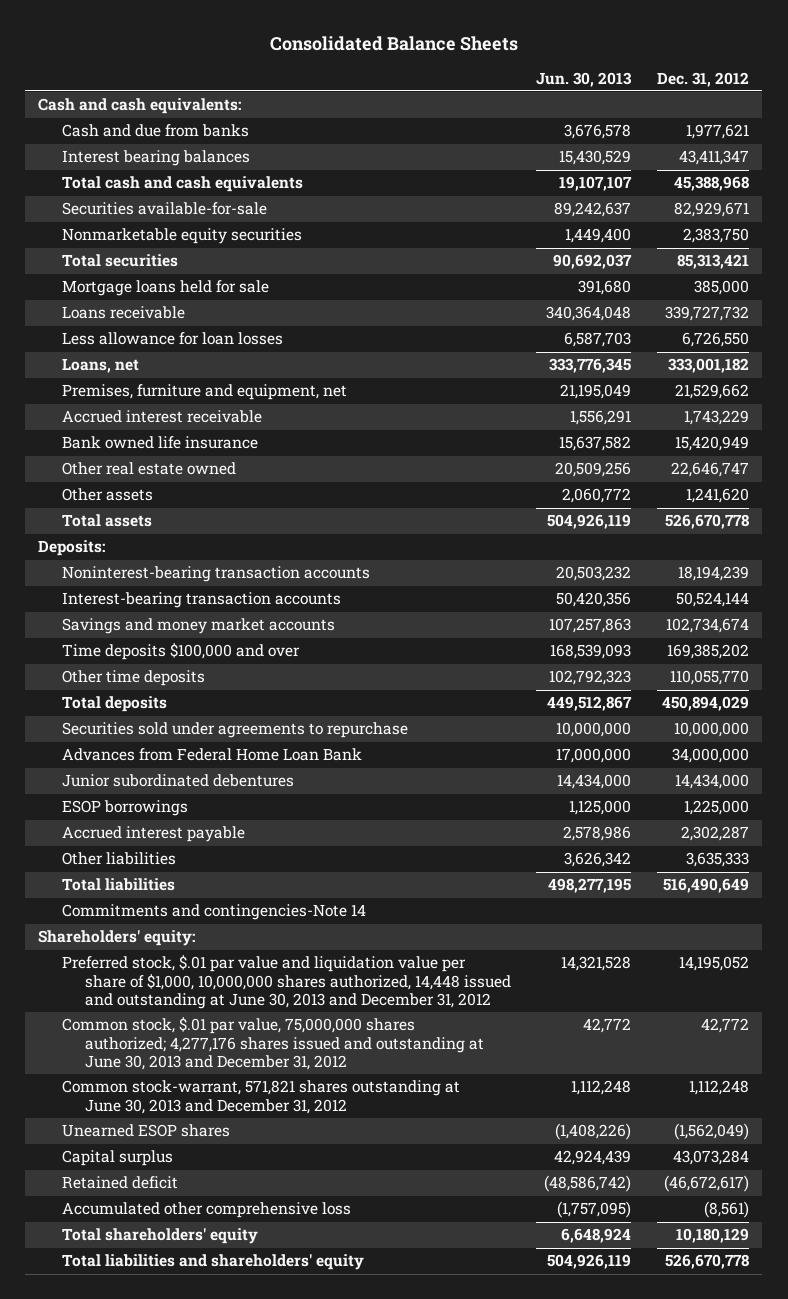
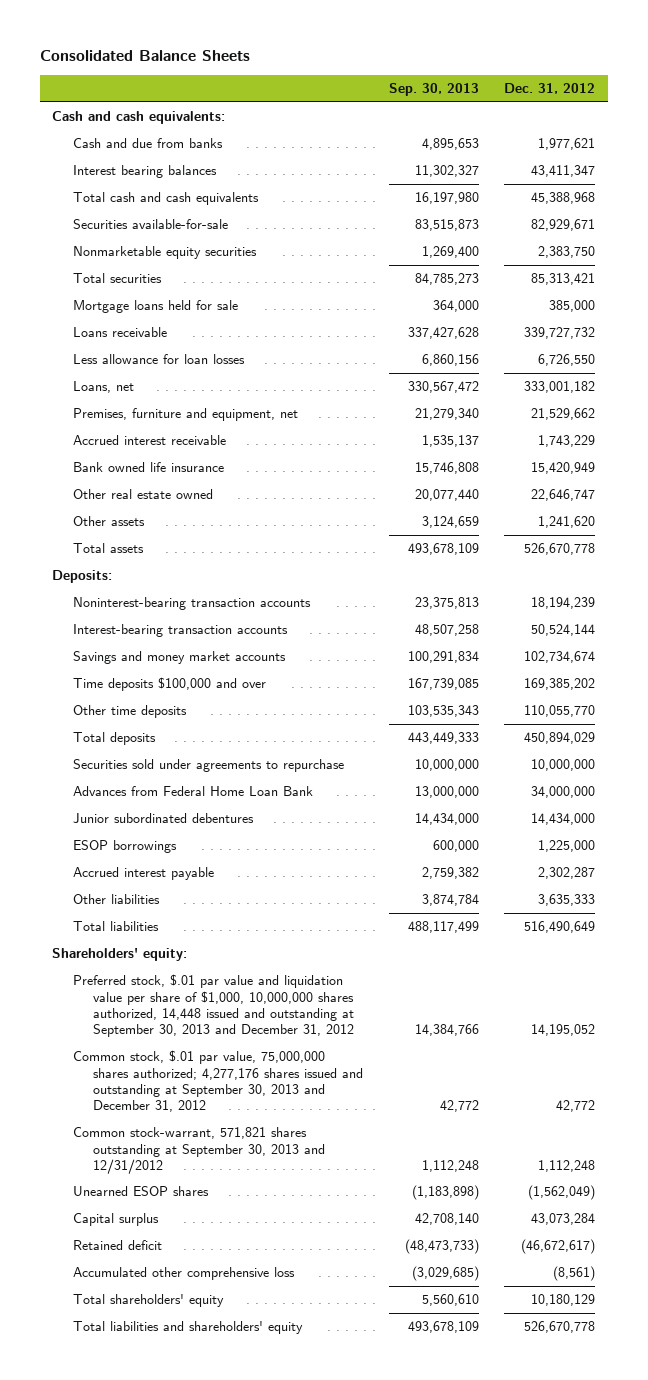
- | Jun. 30, 2013 | Dec. 31, 2012
+ | Sep. 30, 2013 | Dec. 31, 2012
- Commitments and contingencies-Note 14
- Preferred stock, $.01 par value and liquidation value per share of $1,000, 10,000,000 shares authorized, 14,448 issued and outstanding at June 30, 2013 and December 31, 2012 | 14,321,528 | 14,195,052
- Common stock, $.01 par value, 75,000,000 shares authorized; 4,277,176 shares issued and outstanding at June 30, 2013 and December 31, 2012 | 42,772 | 42,772
- Common stock-warrant, 571,821 shares outstanding at June 30, 2013 and December 31, 2012 | 1,112,248 | 1,112,248
+ Preferred stock, $.01 par value and liquidation value per share of $1,000, 10,000,000 shares authorized, 14,448 issued and outstanding at September 30, 2013 and December 31, 2012 | 14,384,766 | 14,195,052
+ Common stock, $.01 par value, 75,000,000 shares authorized; 4,277,176 shares issued and outstanding at September 30, 2013 and December 31, 2012 | 42,772 | 42,772
+ Common stock-warrant, 571,821 shares outstanding at September 30, 2013 and 12/31/2012 | 1,112,248 | 1,112,248

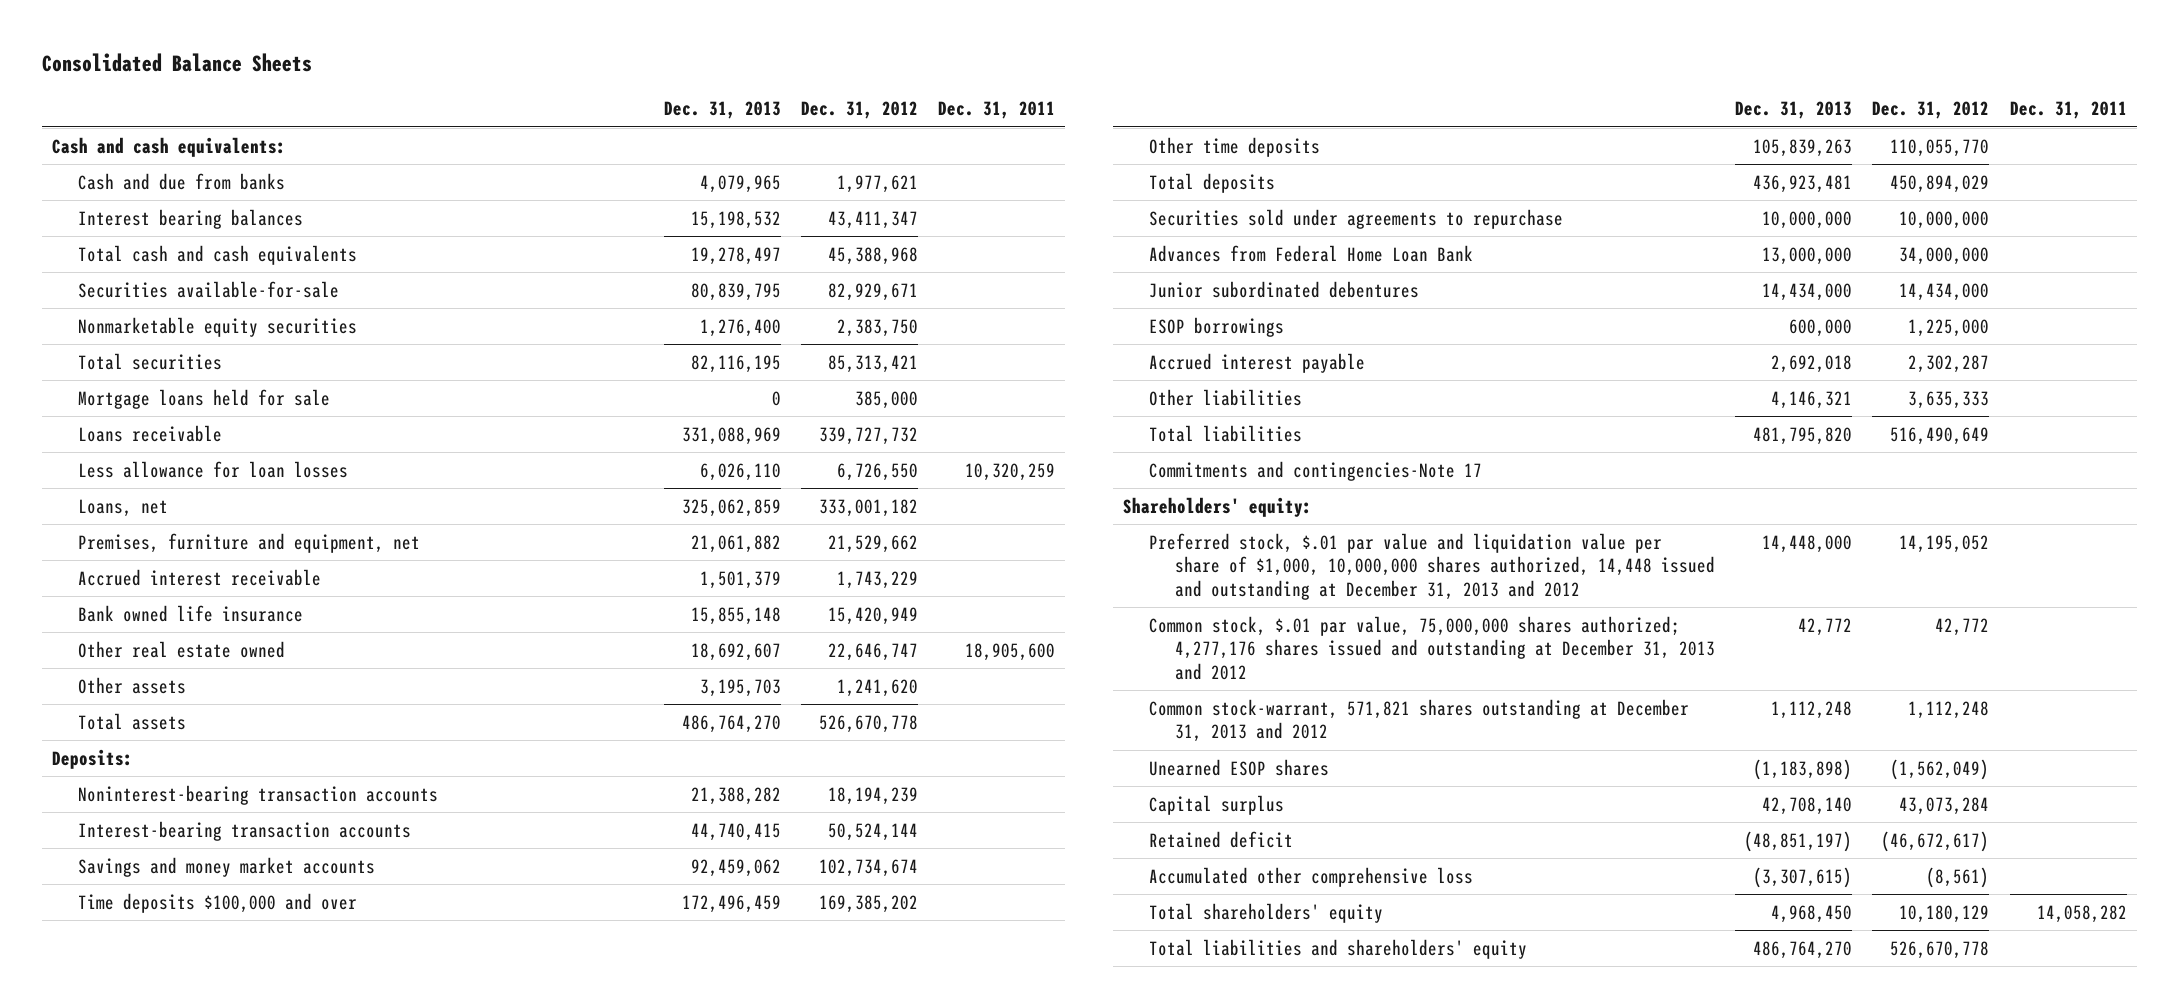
- | Sep. 30, 2013 | Dec. 31, 2012
+ | Dec. 31, 2013 | Dec. 31, 2012 | Dec. 31, 2011
+ Commitments and contingencies-Note 17
- Preferred stock, $.01 par value and liquidation value per share of $1,000, 10,000,000 shares authorized, 14,448 issued and outstanding at September 30, 2013 and December 31, 2012 | 14,384,766 | 14,195,052
- Common stock, $.01 par value, 75,000,000 shares authorized; 4,277,176 shares issued and outstanding at September 30, 2013 and December 31, 2012 | 42,772 | 42,772
- Common stock-warrant, 571,821 shares outstanding at September 30, 2013 and 12/31/2012 | 1,112,248 | 1,112,248
+ Preferred stock, $.01 par value and liquidation value per share of $1,000, 10,000,000 shares authorized, 14,448 issued and outstanding at December 31, 2013 and 2012 | 14,448,000 | 14,195,052 |
+ Common stock, $.01 par value, 75,000,000 shares authorized; 4,277,176 shares issued and outstanding at December 31, 2013 and 2012 | 42,772 | 42,772 |
+ Common stock-warrant, 571,821 shares outstanding at December 31, 2013 and 2012 | 1,112,248 | 1,112,248 |

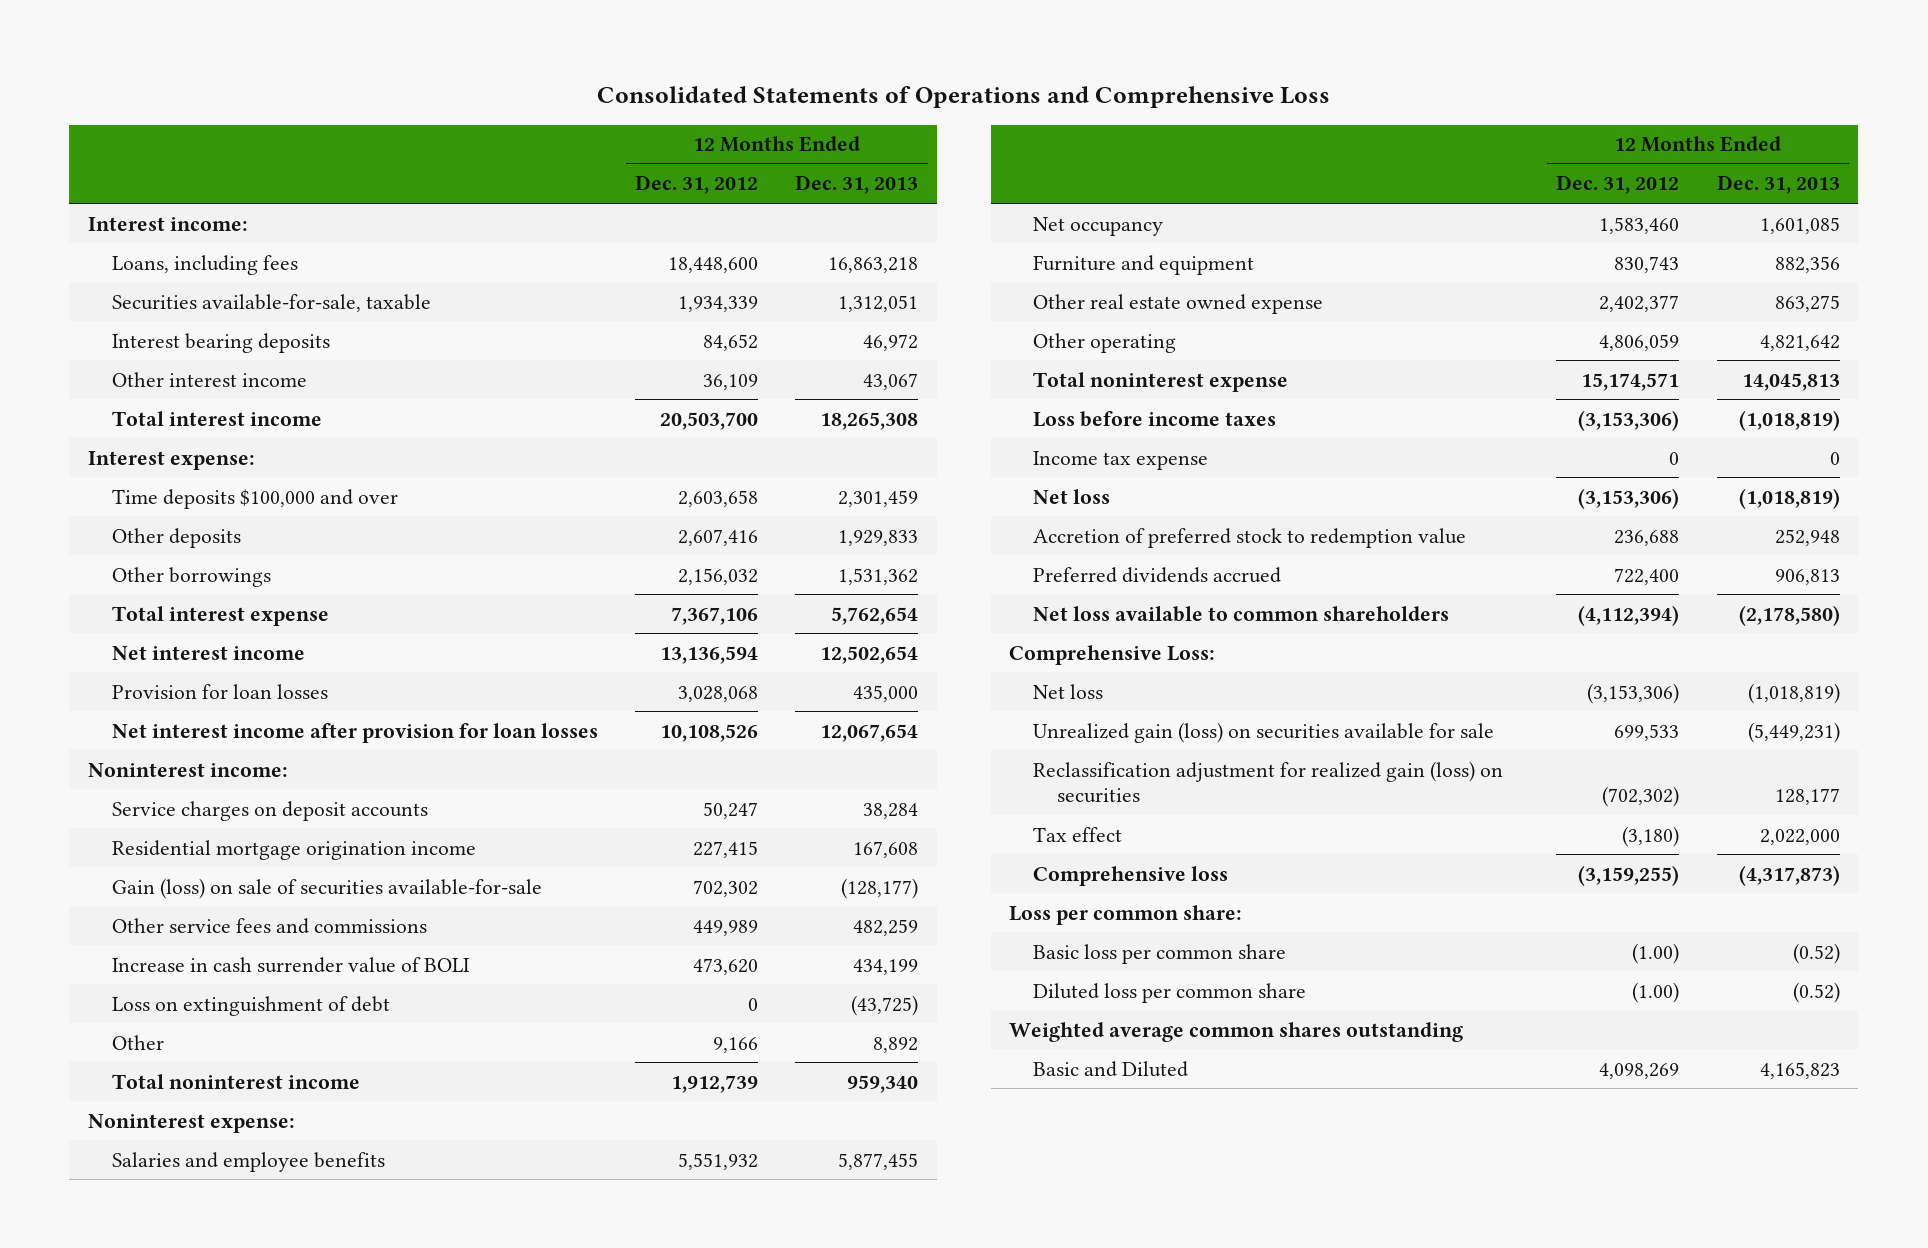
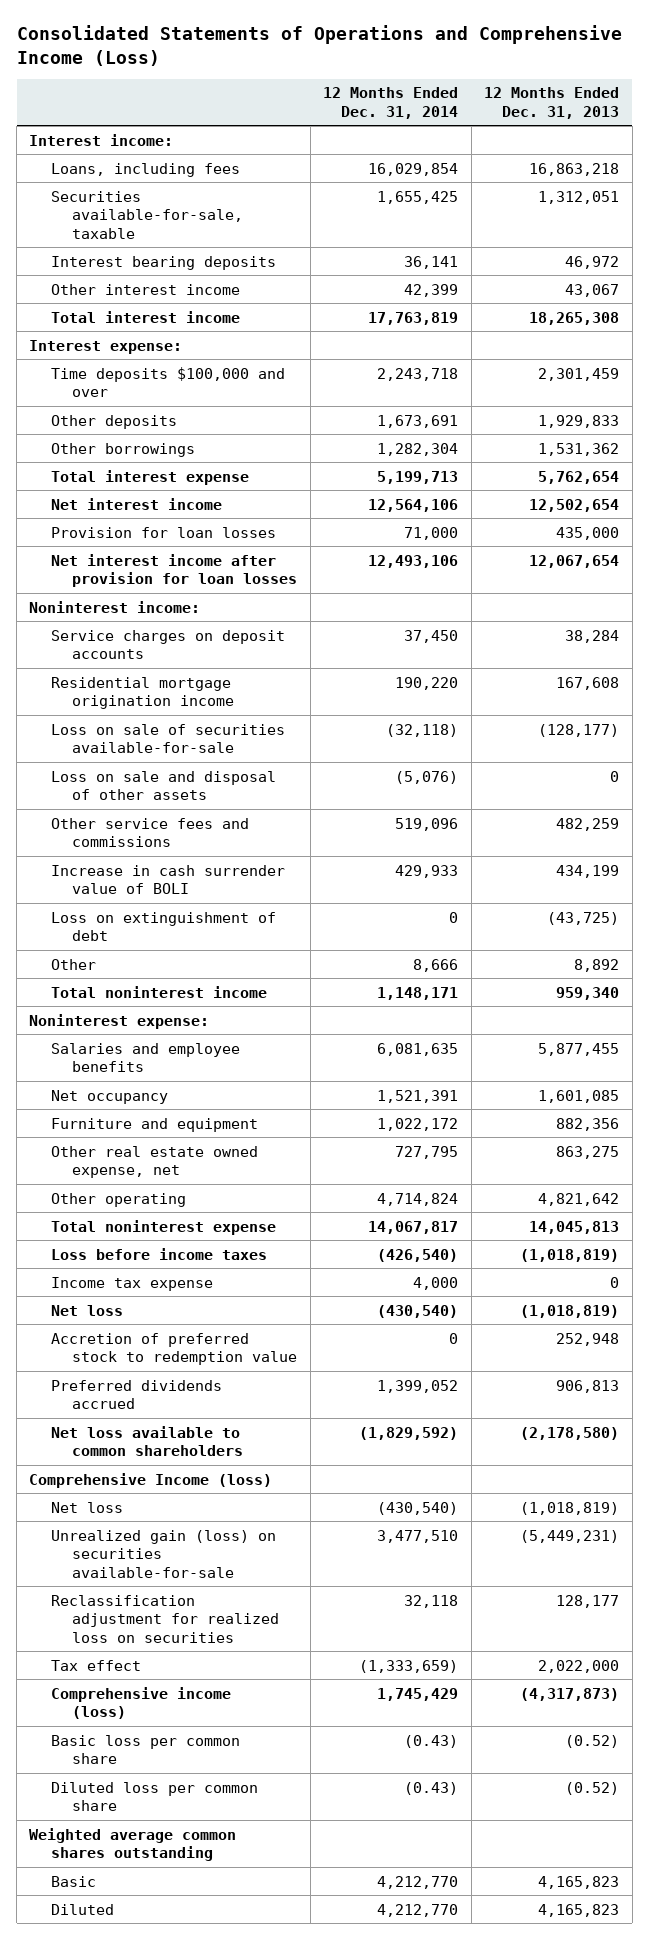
- Consolidated Statements of Operations and Comprehensive Loss
+ Consolidated Statements of Operations and Comprehensive Income (Loss)
- | 12 Months Ended Dec. 31, 2012 | 12 Months Ended Dec. 31, 2013
+ | 12 Months Ended Dec. 31, 2014 | 12 Months Ended Dec. 31, 2013
- Gain (loss) on sale of securities available-for-sale | 702,302 | (128,177)
+ Loss on sale of securities available-for-sale | (32,118) | (128,177)
+ Loss on sale and disposal of other assets | (5,076) | 0
- Other real estate owned expense | 2,402,377 | 863,275
+ Other real estate owned expense, net | 727,795 | 863,275
- Comprehensive Loss:
+ Comprehensive Income (loss)
- Unrealized gain (loss) on securities available for sale | 699,533 | (5,449,231)
- Reclassification adjustment for realized gain (loss) on securities | (702,302) | 128,177
+ Unrealized gain (loss) on securities available-for-sale | 3,477,510 | (5,449,231)
+ Reclassification adjustment for realized loss on securities | 32,118 | 128,177
- Comprehensive loss | (3,159,255) | (4,317,873)
- Loss per common share:
+ Comprehensive income (loss) | 1,745,429 | (4,317,873)
- Basic and Diluted | 4,098,269 | 4,165,823
+ Basic | 4,212,770 | 4,165,823
+ Diluted | 4,212,770 | 4,165,823

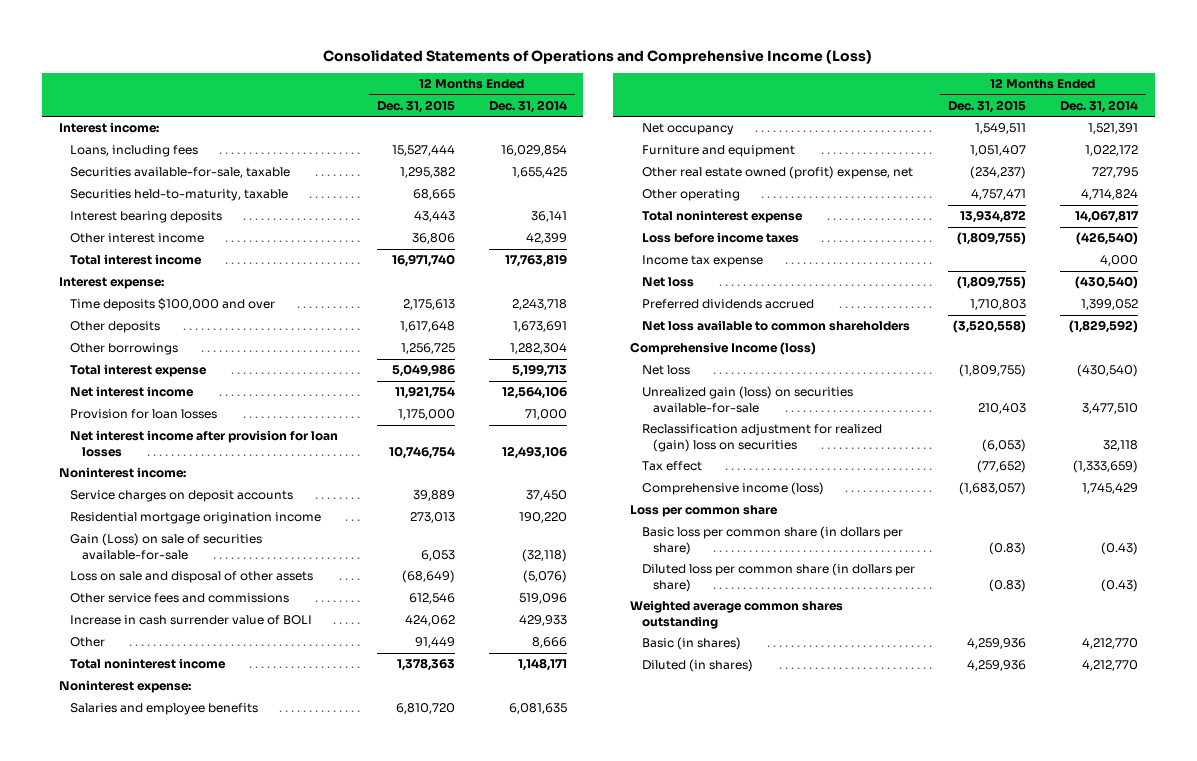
- | 12 Months Ended Dec. 31, 2014 | 12 Months Ended Dec. 31, 2013
+ | 12 Months Ended Dec. 31, 2015 | 12 Months Ended Dec. 31, 2014
+ Securities held-to-maturity, taxable | 68,665 |
- Loss on sale of securities available-for-sale | (32,118) | (128,177)
+ Gain (Loss) on sale of securities available-for-sale | 6,053 | (32,118)
- Loss on extinguishment of debt | 0 | (43,725)
- Other real estate owned expense, net | 727,795 | 863,275
+ Other real estate owned (profit) expense, net | (234,237) | 727,795
- Accretion of preferred stock to redemption value | 0 | 252,948
- Reclassification adjustment for realized loss on securities | 32,118 | 128,177
+ Reclassification adjustment for realized (gain) loss on securities | (6,053) | 32,118
- Basic loss per common share | (0.43) | (0.52)
- Diluted loss per common share | (0.43) | (0.52)
+ Loss per common share
+ Basic loss per common share (in dollars per share) | (0.83) | (0.43)
+ Diluted loss per common share (in dollars per share) | (0.83) | (0.43)
- Basic | 4,212,770 | 4,165,823
- Diluted | 4,212,770 | 4,165,823
+ Basic (in shares) | 4,259,936 | 4,212,770
+ Diluted (in shares) | 4,259,936 | 4,212,770

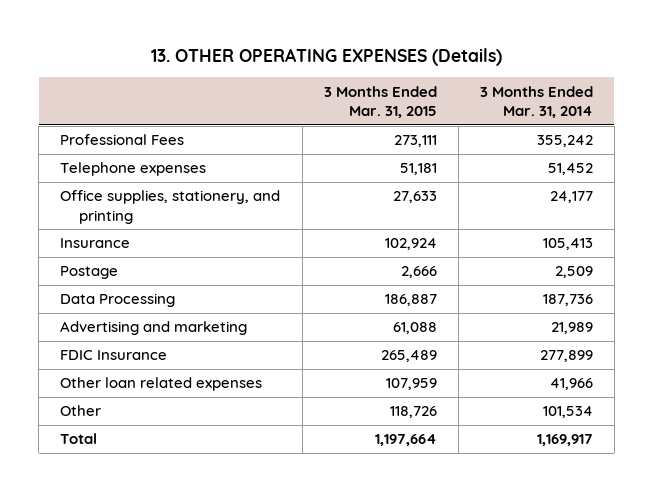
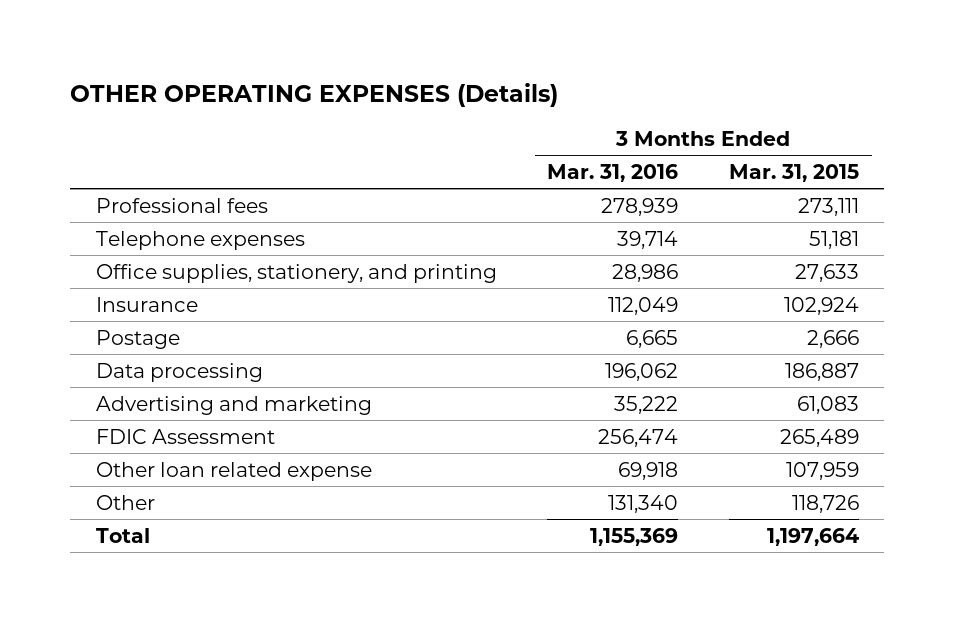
- 13. OTHER OPERATING EXPENSES (Details)
+ OTHER OPERATING EXPENSES (Details)
- | 3 Months Ended Mar. 31, 2015 | 3 Months Ended Mar. 31, 2014
+ | 3 Months Ended Mar. 31, 2016 | 3 Months Ended Mar. 31, 2015
- Professional Fees | 273,111 | 355,242
+ Professional fees | 278,939 | 273,111
- Data Processing | 186,887 | 187,736
- Advertising and marketing | 61,088 | 21,989
- FDIC Insurance | 265,489 | 277,899
- Other loan related expenses | 107,959 | 41,966
+ Data processing | 196,062 | 186,887
+ Advertising and marketing | 35,222 | 61,083
+ FDIC Assessment | 256,474 | 265,489
+ Other loan related expense | 69,918 | 107,959

